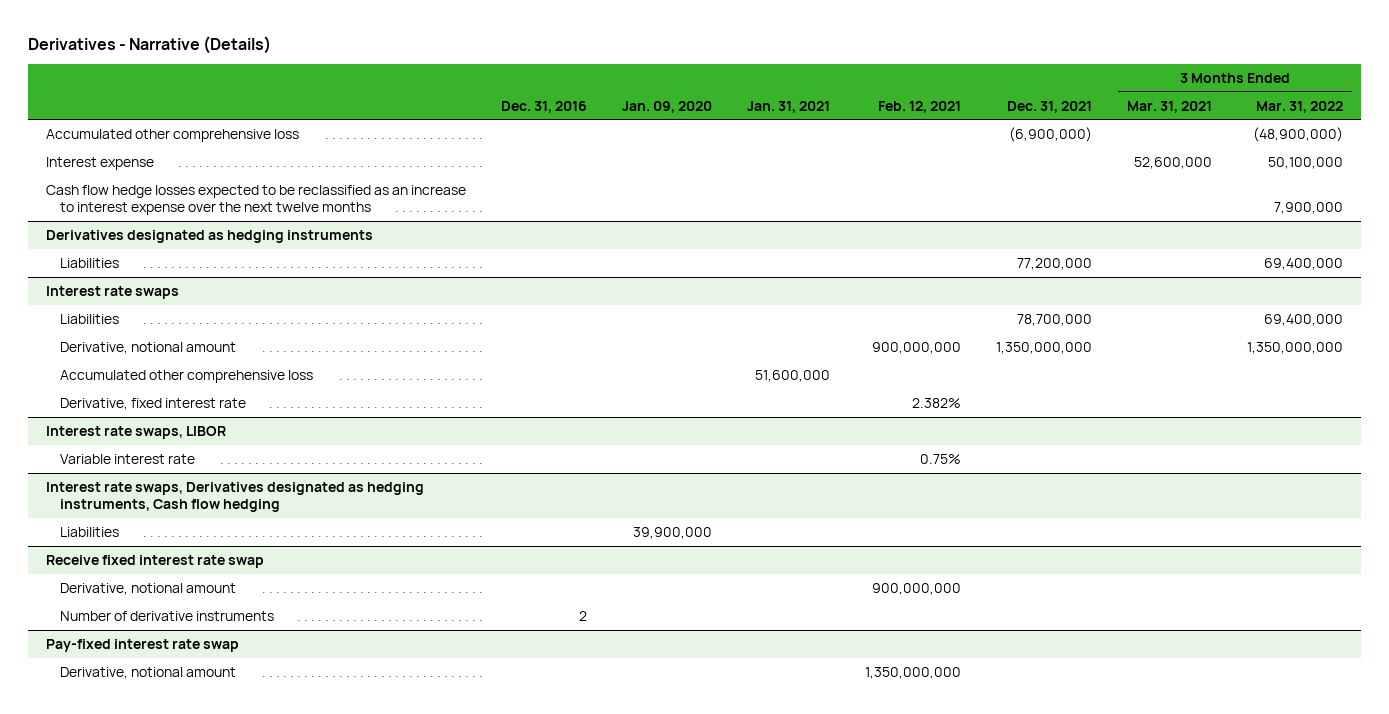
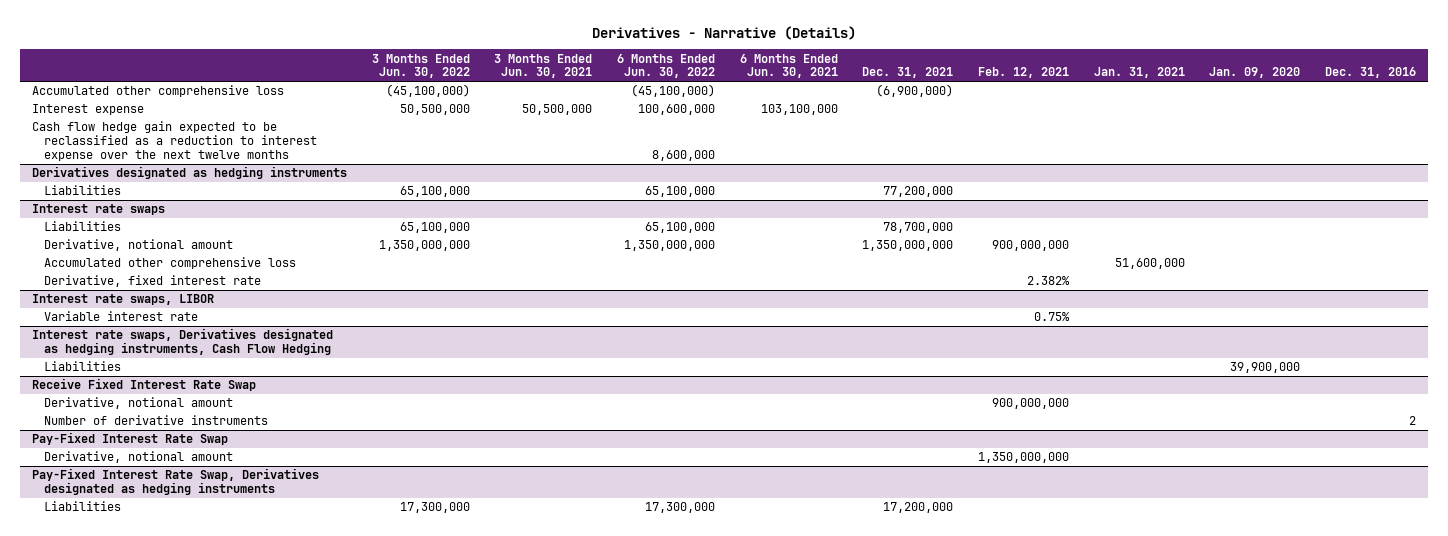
- | Dec. 31, 2016 | Jan. 09, 2020 | Jan. 31, 2021 | Feb. 12, 2021 | Dec. 31, 2021 | 3 Months Ended Mar. 31, 2021 | 3 Months Ended Mar. 31, 2022
+ | 3 Months Ended Jun. 30, 2022 | 3 Months Ended Jun. 30, 2021 | 6 Months Ended Jun. 30, 2022 | 6 Months Ended Jun. 30, 2021 | Dec. 31, 2021 | Feb. 12, 2021 | Jan. 31, 2021 | Jan. 09, 2020 | Dec. 31, 2016
- Cash flow hedge losses expected to be reclassified as an increase to interest expense over the next twelve months | | | | | | | 7,900,000
+ Cash flow hedge gain expected to be reclassified as a reduction to interest expense over the next twelve months | | | 8,600,000 | | | | | |
- Interest rate swaps, Derivatives designated as hedging instruments, Cash flow hedging
+ Interest rate swaps, Derivatives designated as hedging instruments, Cash Flow Hedging
- Receive fixed interest rate swap
+ Receive Fixed Interest Rate Swap
- Pay-fixed interest rate swap
+ Pay-Fixed Interest Rate Swap
+ Pay-Fixed Interest Rate Swap, Derivatives designated as hedging instruments
+ Liabilities | 17,300,000 | | 17,300,000 | | 17,200,000 | | | |

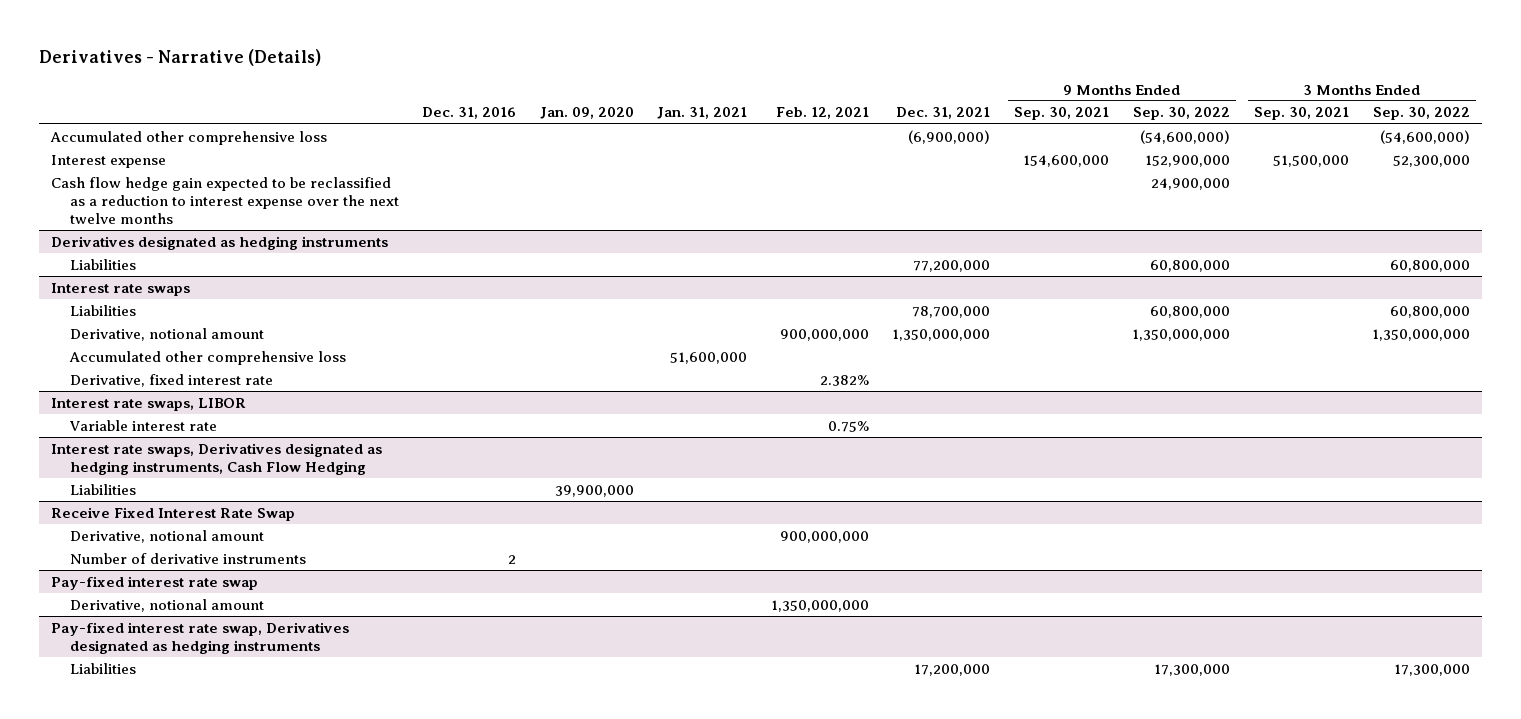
- | 3 Months Ended Jun. 30, 2022 | 3 Months Ended Jun. 30, 2021 | 6 Months Ended Jun. 30, 2022 | 6 Months Ended Jun. 30, 2021 | Dec. 31, 2021 | Feb. 12, 2021 | Jan. 31, 2021 | Jan. 09, 2020 | Dec. 31, 2016
+ | Dec. 31, 2016 | Jan. 09, 2020 | Jan. 31, 2021 | Feb. 12, 2021 | Dec. 31, 2021 | 9 Months Ended Sep. 30, 2021 | 9 Months Ended Sep. 30, 2022 | 3 Months Ended Sep. 30, 2021 | 3 Months Ended Sep. 30, 2022
- Pay-Fixed Interest Rate Swap
+ Pay-fixed interest rate swap
- Pay-Fixed Interest Rate Swap, Derivatives designated as hedging instruments
+ Pay-fixed interest rate swap, Derivatives designated as hedging instruments

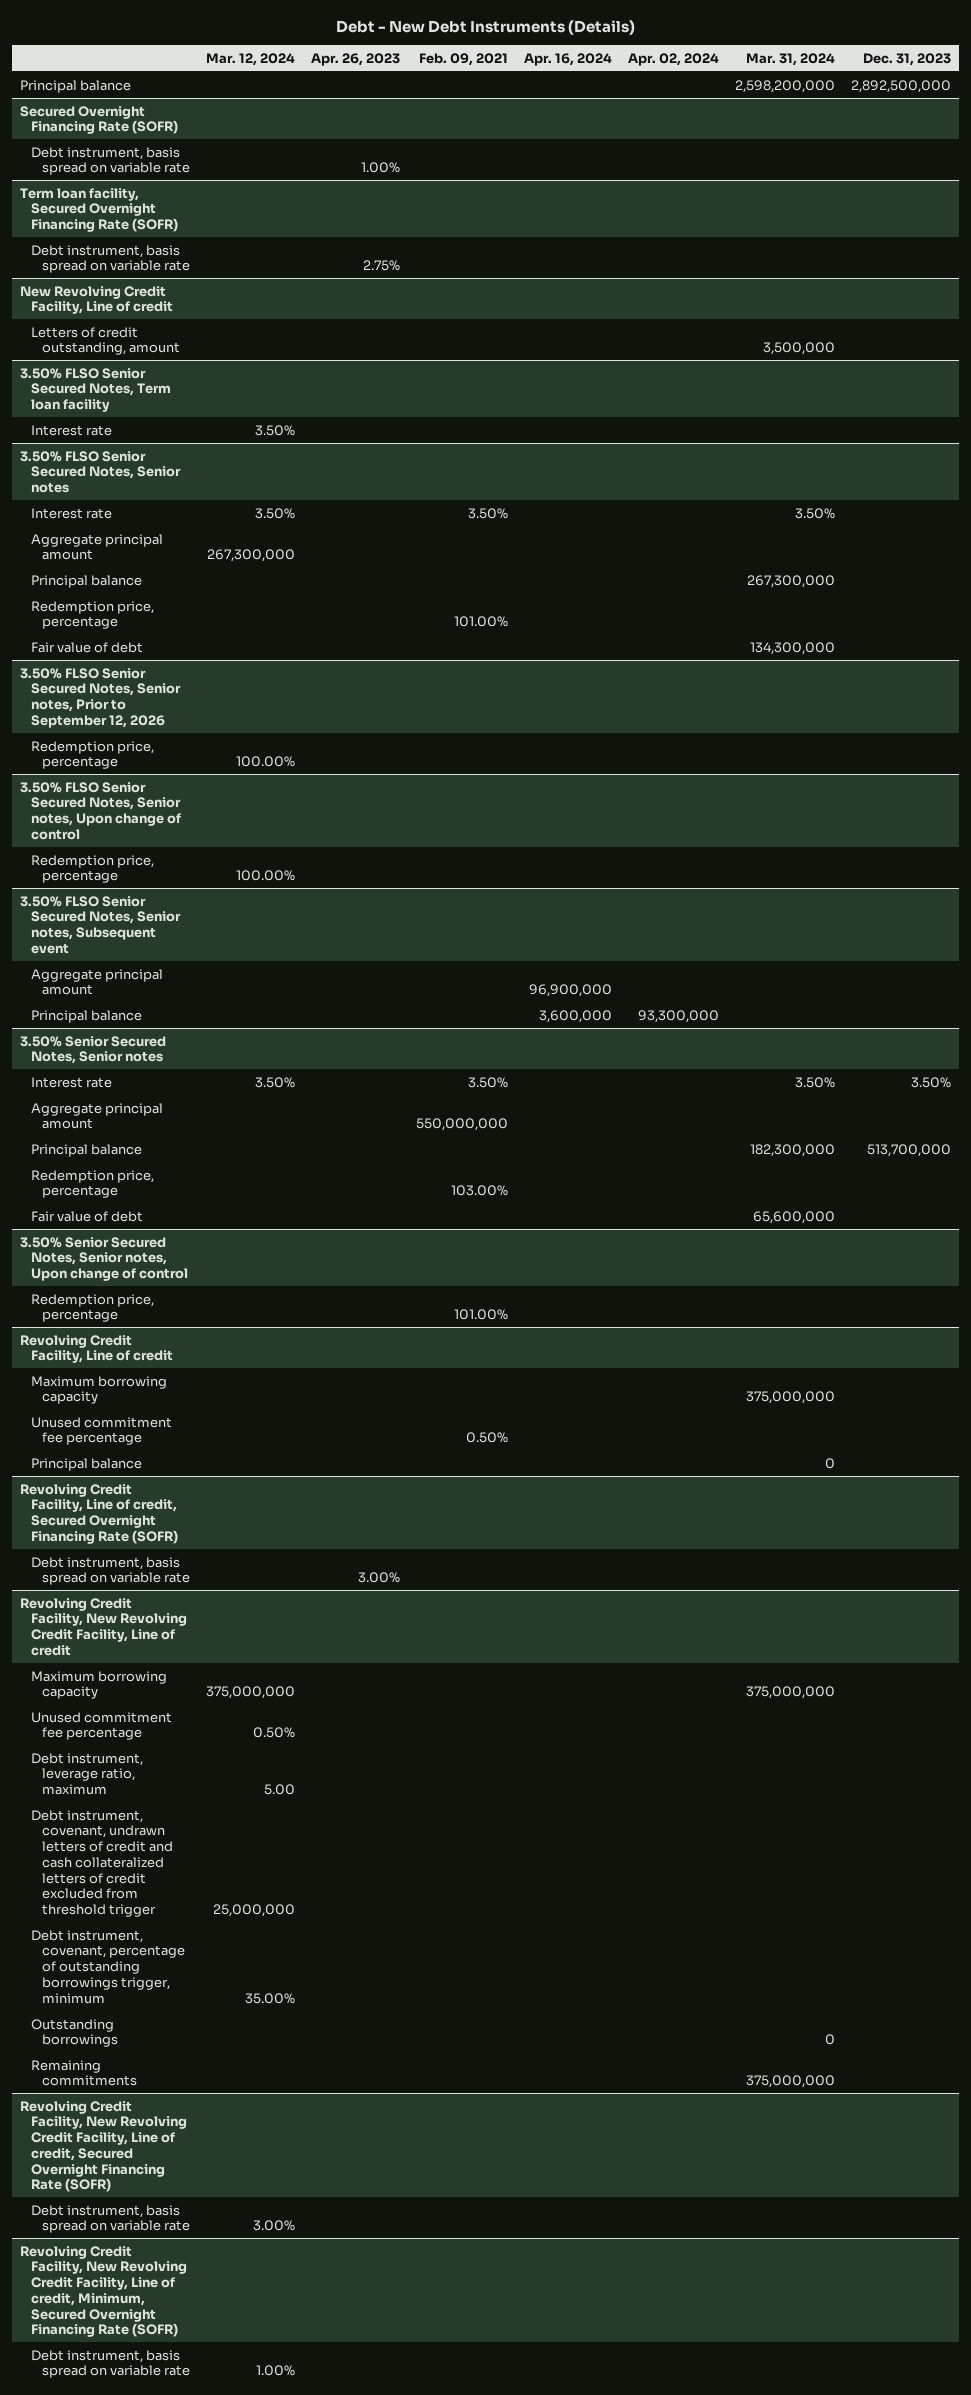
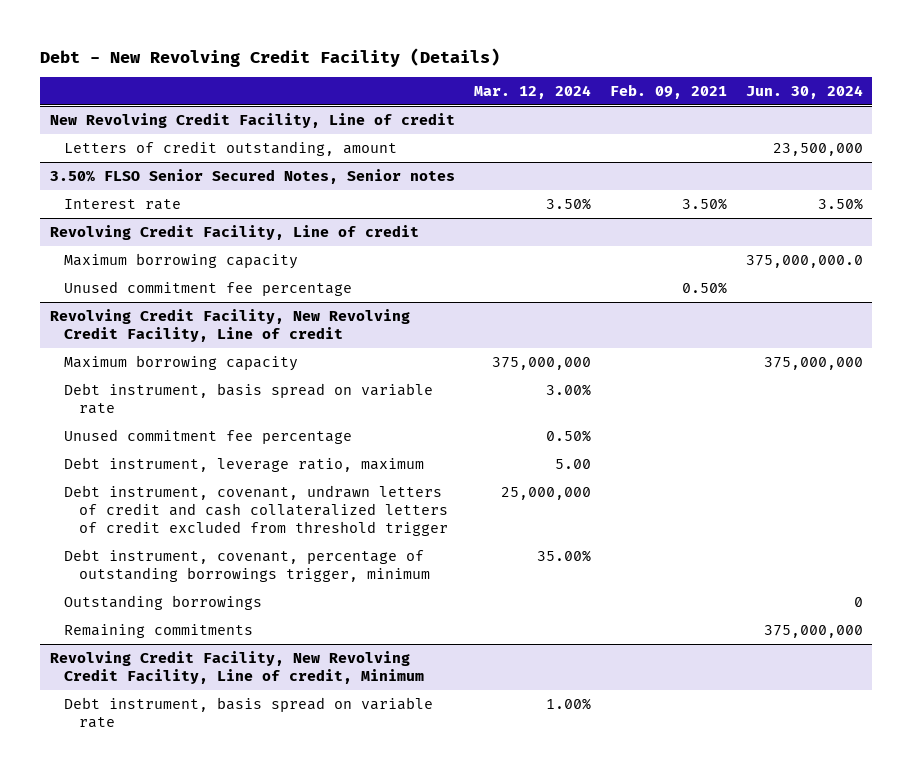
- Debt - New Debt Instruments (Details)
+ Debt - New Revolving Credit Facility (Details)
- | Mar. 12, 2024 | Apr. 26, 2023 | Feb. 09, 2021 | Apr. 16, 2024 | Apr. 02, 2024 | Mar. 31, 2024 | Dec. 31, 2023
+ | Mar. 12, 2024 | Feb. 09, 2021 | Jun. 30, 2024
- Principal balance | | | | | | 2,598,200,000 | 2,892,500,000
- Secured Overnight Financing Rate (SOFR)
- Debt instrument, basis spread on variable rate | | 1.00% | | | | |
- Term loan facility, Secured Overnight Financing Rate (SOFR)
- Debt instrument, basis spread on variable rate | | 2.75% | | | | |
- 3.50% FLSO Senior Secured Notes, Term loan facility
- Interest rate | 3.50% | | | | | |
@ 3.50% FLSO Senior Secured Notes, Senior notes
- Aggregate principal amount | 267,300,000 | | | | | |
- Principal balance | | | | | | 267,300,000 |
- Redemption price, percentage | | | 101.00% | | | |
- Fair value of debt | | | | | | 134,300,000 |
- 3.50% FLSO Senior Secured Notes, Senior notes, Prior to September 12, 2026
- Redemption price, percentage | 100.00% | | | | | |
- 3.50% FLSO Senior Secured Notes, Senior notes, Upon change of control
- Redemption price, percentage | 100.00% | | | | | |
- 3.50% FLSO Senior Secured Notes, Senior notes, Subsequent event
- Aggregate principal amount | | | | 96,900,000 | | |
- Principal balance | | | | 3,600,000 | 93,300,000 | |
- 3.50% Senior Secured Notes, Senior notes
- Interest rate | 3.50% | | 3.50% | | | 3.50% | 3.50%
- Aggregate principal amount | | | 550,000,000 | | | |
- Principal balance | | | | | | 182,300,000 | 513,700,000
- Redemption price, percentage | | | 103.00% | | | |
- Fair value of debt | | | | | | 65,600,000 |
- 3.50% Senior Secured Notes, Senior notes, Upon change of control
- Redemption price, percentage | | | 101.00% | | | |
@ Revolving Credit Facility, Line of credit
- Principal balance | | | | | | 0 |
- Revolving Credit Facility, Line of credit, Secured Overnight Financing Rate (SOFR)
- Debt instrument, basis spread on variable rate | | 3.00% | | | | |
@ Revolving Credit Facility, New Revolving Credit Facility, Line of credit
+ Debt instrument, basis spread on variable rate | 3.00% | |
- Revolving Credit Facility, New Revolving Credit Facility, Line of credit, Secured Overnight Financing Rate (SOFR)
- Debt instrument, basis spread on variable rate | 3.00% | | | | | |
- Revolving Credit Facility, New Revolving Credit Facility, Line of credit, Minimum, Secured Overnight Financing Rate (SOFR)
+ Revolving Credit Facility, New Revolving Credit Facility, Line of credit, Minimum

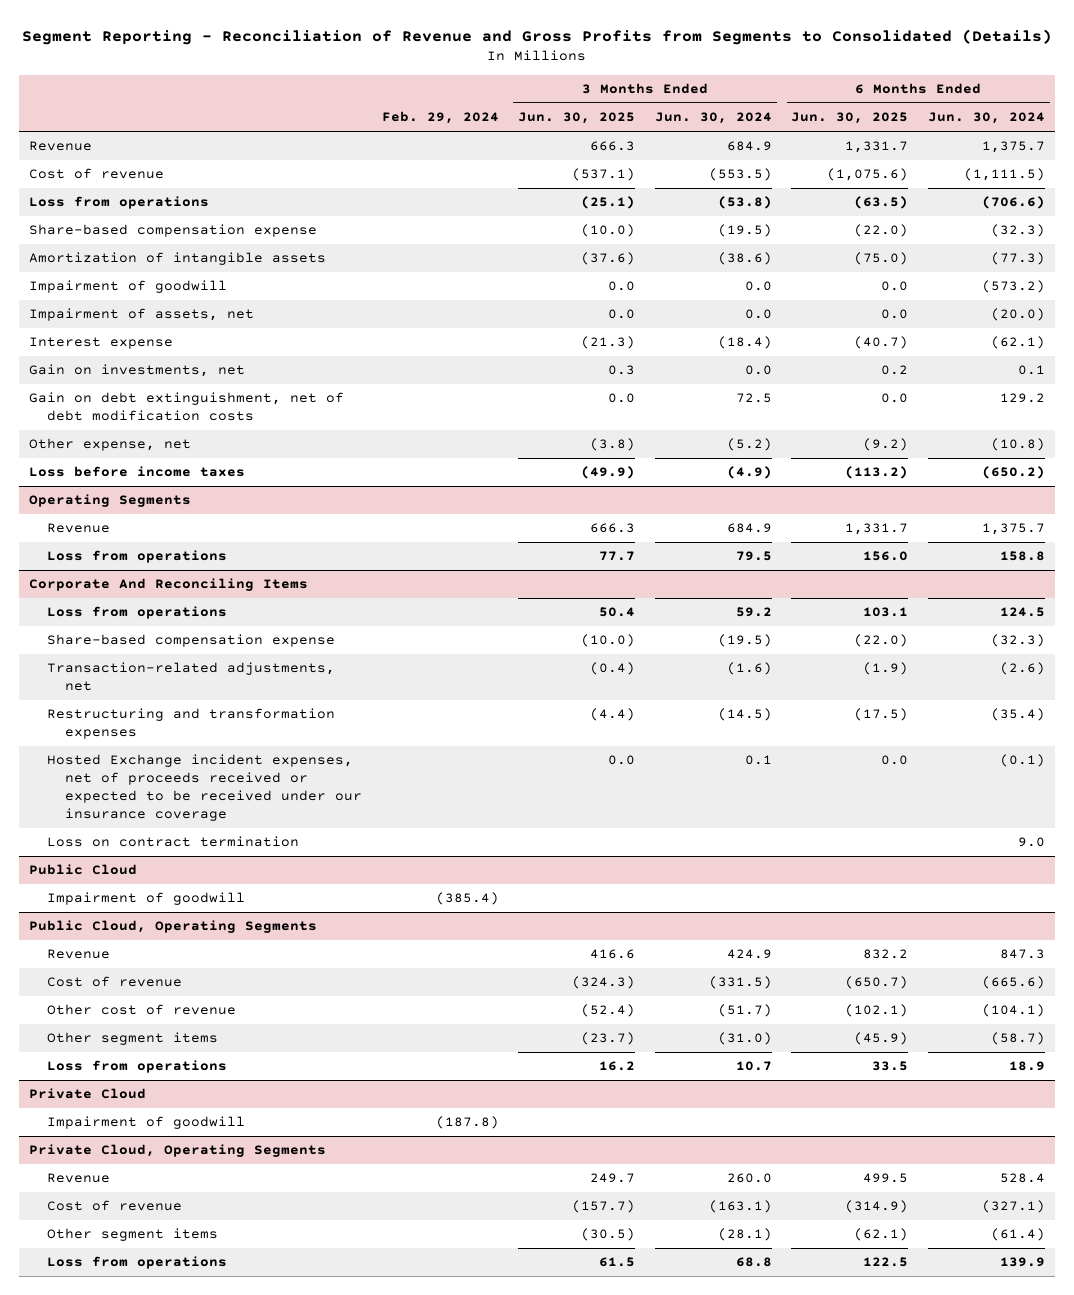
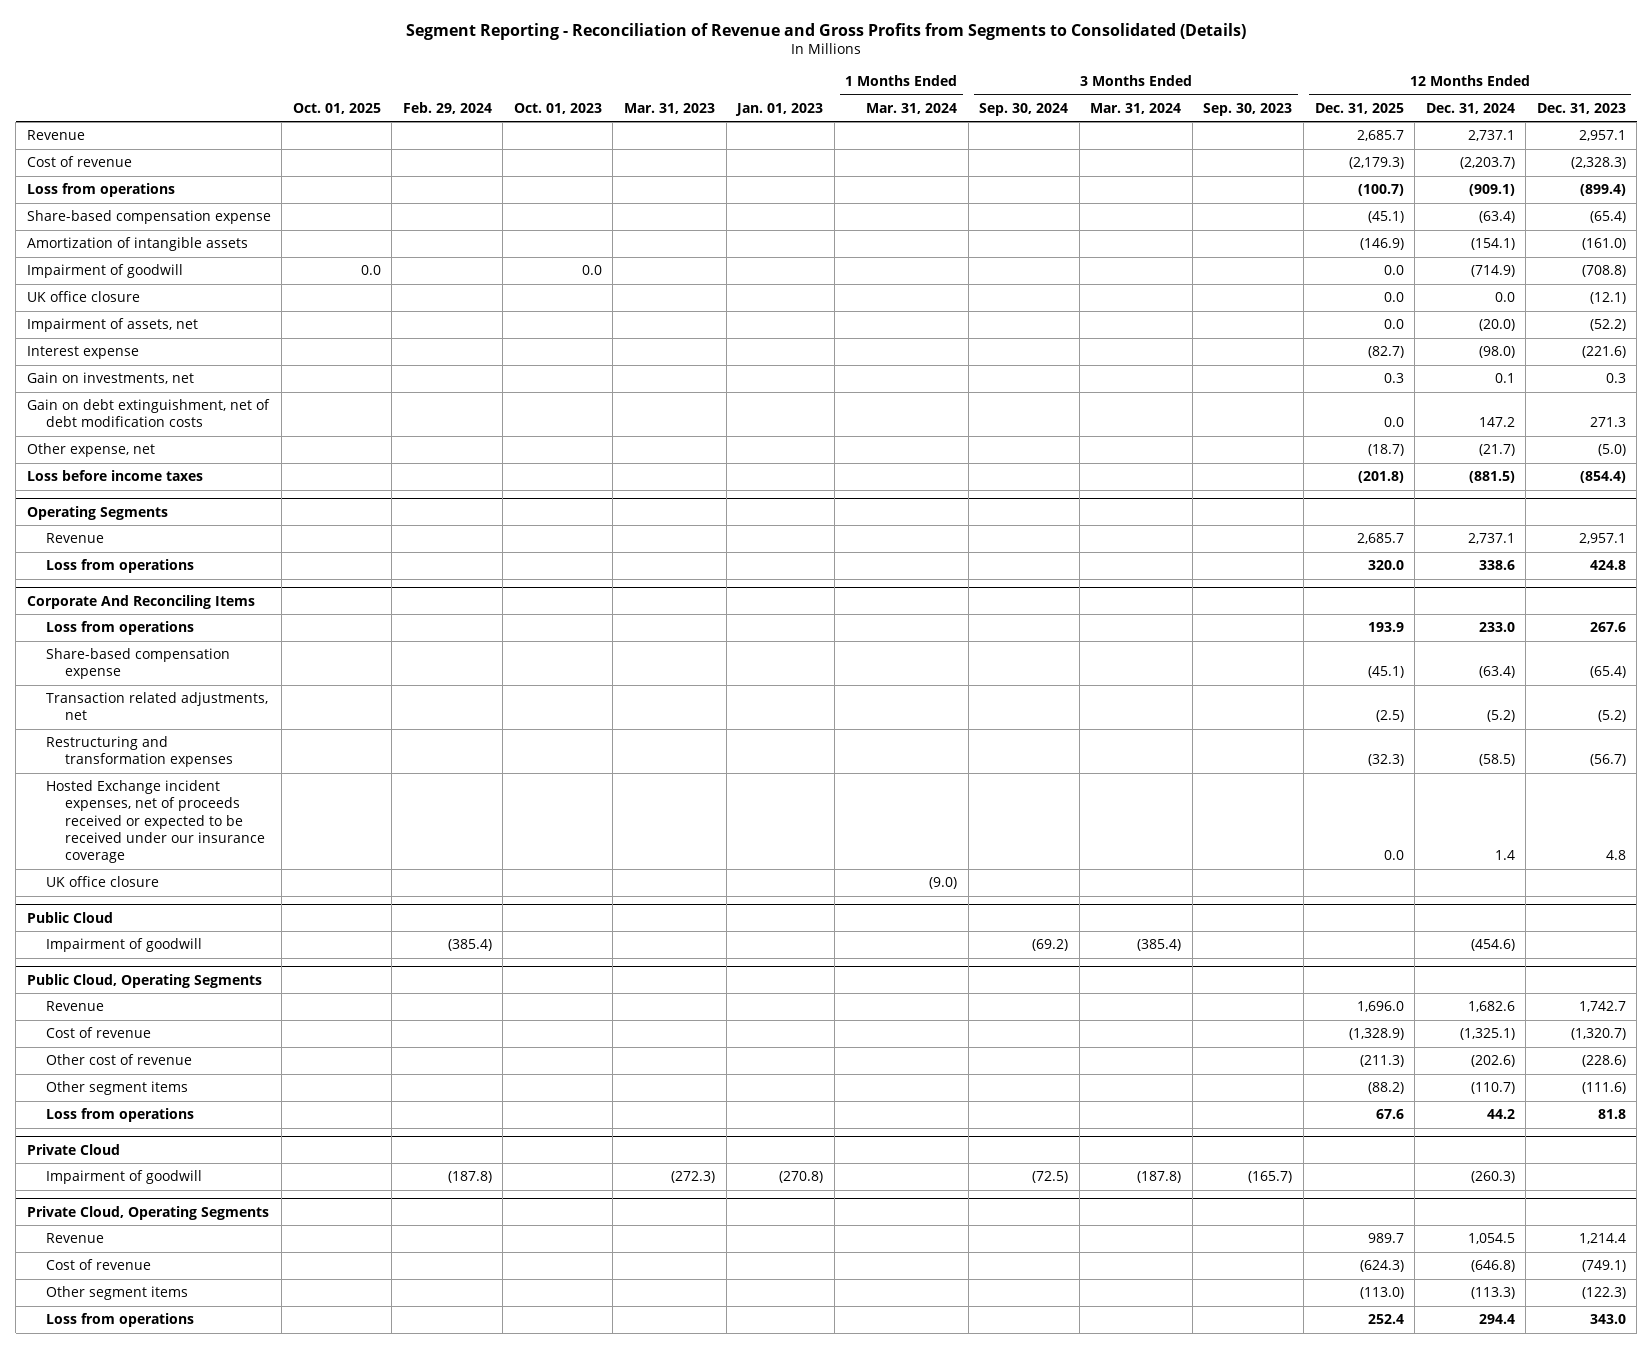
- | Feb. 29, 2024 | 3 Months Ended Jun. 30, 2025 | 3 Months Ended Jun. 30, 2024 | 6 Months Ended Jun. 30, 2025 | 6 Months Ended Jun. 30, 2024
+ | Oct. 01, 2025 | Feb. 29, 2024 | Oct. 01, 2023 | Mar. 31, 2023 | Jan. 01, 2023 | 1 Months Ended Mar. 31, 2024 | 3 Months Ended Sep. 30, 2024 | 3 Months Ended Mar. 31, 2024 | 3 Months Ended Sep. 30, 2023 | 12 Months Ended Dec. 31, 2025 | 12 Months Ended Dec. 31, 2024 | 12 Months Ended Dec. 31, 2023
+ UK office closure | | | | | | | | | | 0.0 | 0.0 | (12.1)
@ Corporate And Reconciling Items
- Transaction-related adjustments, net | | (0.4) | (1.6) | (1.9) | (2.6)
+ Transaction related adjustments, net | | | | | | | | | | (2.5) | (5.2) | (5.2)
- Loss on contract termination | | | | | 9.0
+ UK office closure | | | | | | (9.0) | | | | | |

